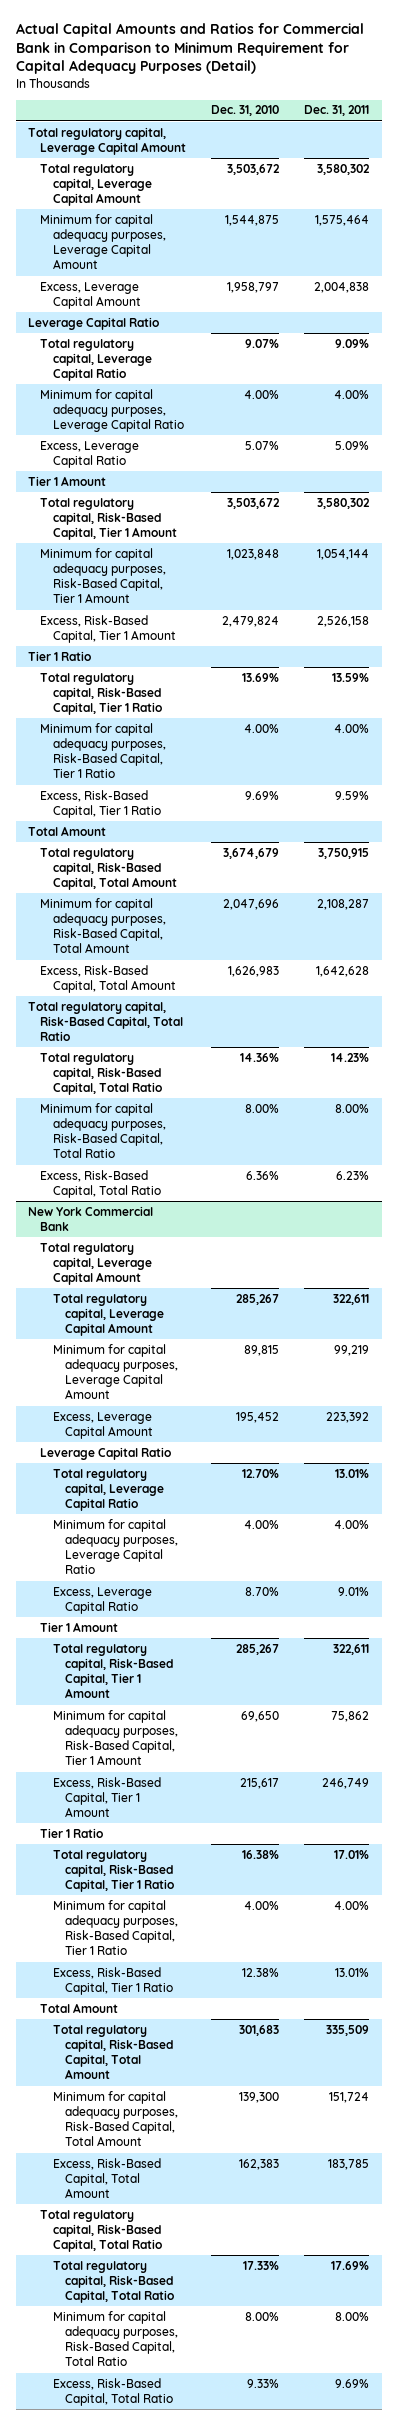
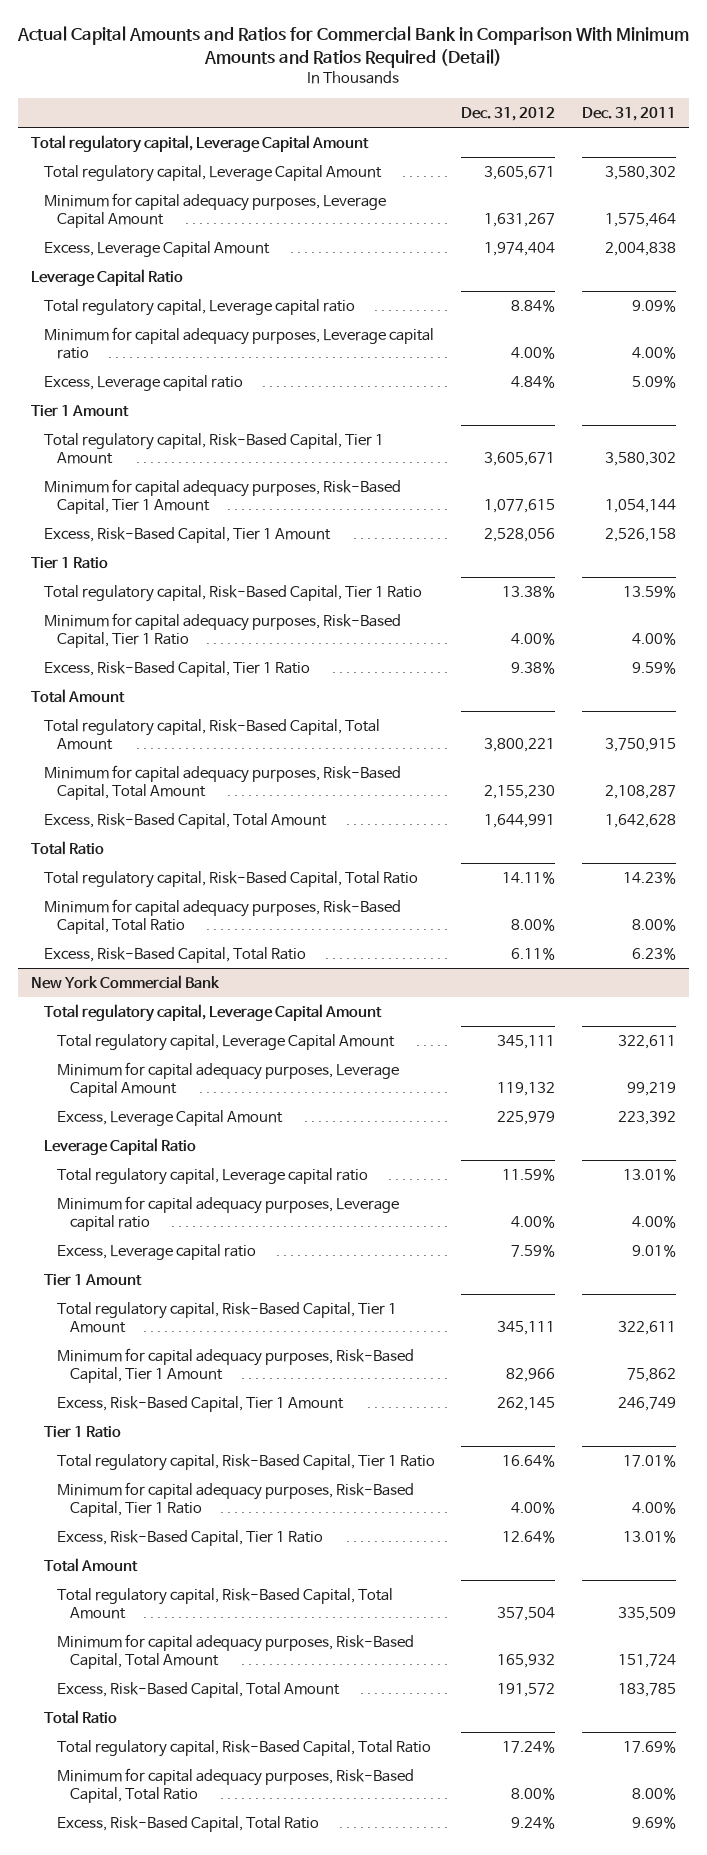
- Actual Capital Amounts and Ratios for Commercial Bank in Comparison to Minimum Requirement for Capital Adequacy Purposes (Detail)
+ Actual Capital Amounts and Ratios for Commercial Bank in Comparison With Minimum Amounts and Ratios Required (Detail)
- | Dec. 31, 2010 | Dec. 31, 2011
+ | Dec. 31, 2012 | Dec. 31, 2011
- Total regulatory capital, Leverage Capital Ratio | 9.07% | 9.09%
- Minimum for capital adequacy purposes, Leverage Capital Ratio | 4.00% | 4.00%
- Excess, Leverage Capital Ratio | 5.07% | 5.09%
+ Total regulatory capital, Leverage capital ratio | 8.84% | 9.09%
+ Minimum for capital adequacy purposes, Leverage capital ratio | 4.00% | 4.00%
+ Excess, Leverage capital ratio | 4.84% | 5.09%
- Total regulatory capital, Risk-Based Capital, Total Ratio
+ Total Ratio
@ New York Commercial Bank
- Total regulatory capital, Leverage Capital Ratio | 12.70% | 13.01%
- Minimum for capital adequacy purposes, Leverage Capital Ratio | 4.00% | 4.00%
- Excess, Leverage Capital Ratio | 8.70% | 9.01%
+ Total regulatory capital, Leverage capital ratio | 11.59% | 13.01%
+ Minimum for capital adequacy purposes, Leverage capital ratio | 4.00% | 4.00%
+ Excess, Leverage capital ratio | 7.59% | 9.01%
- Total regulatory capital, Risk-Based Capital, Total Ratio
+ Total Ratio

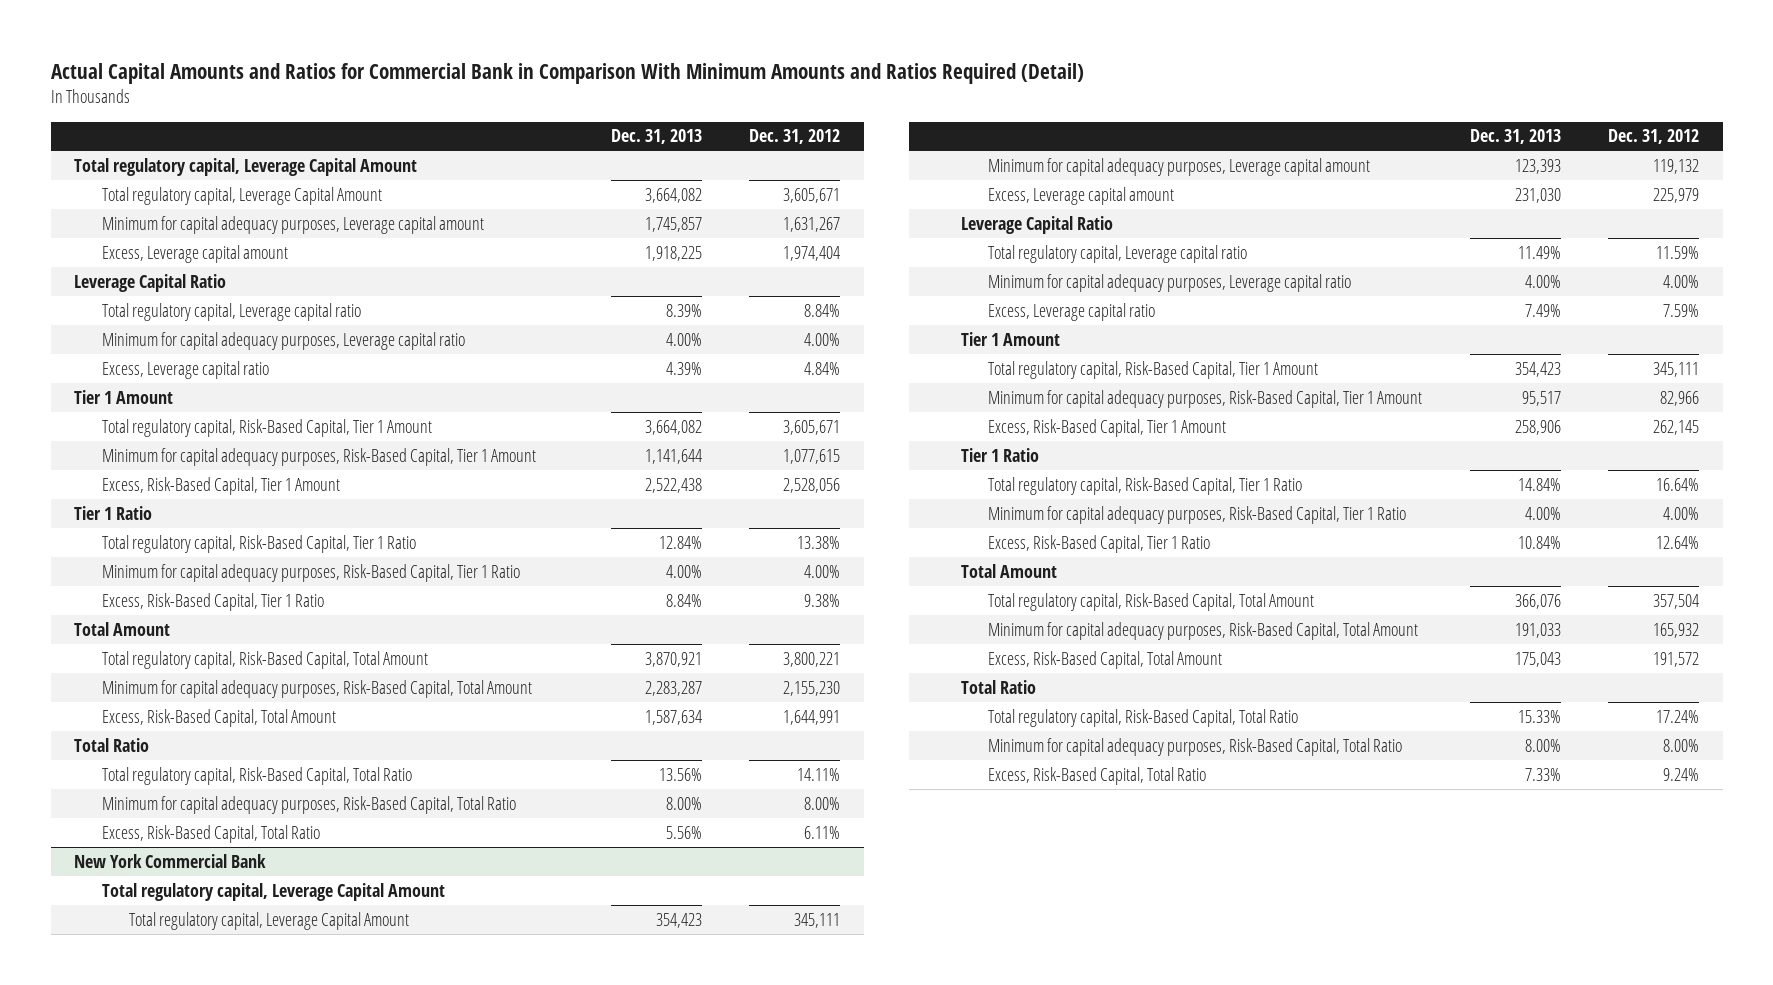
- | Dec. 31, 2012 | Dec. 31, 2011
+ | Dec. 31, 2013 | Dec. 31, 2012
- Minimum for capital adequacy purposes, Leverage Capital Amount | 1,631,267 | 1,575,464
- Excess, Leverage Capital Amount | 1,974,404 | 2,004,838
+ Minimum for capital adequacy purposes, Leverage capital amount | 1,745,857 | 1,631,267
+ Excess, Leverage capital amount | 1,918,225 | 1,974,404
@ New York Commercial Bank
- Minimum for capital adequacy purposes, Leverage Capital Amount | 119,132 | 99,219
- Excess, Leverage Capital Amount | 225,979 | 223,392
+ Minimum for capital adequacy purposes, Leverage capital amount | 123,393 | 119,132
+ Excess, Leverage capital amount | 231,030 | 225,979

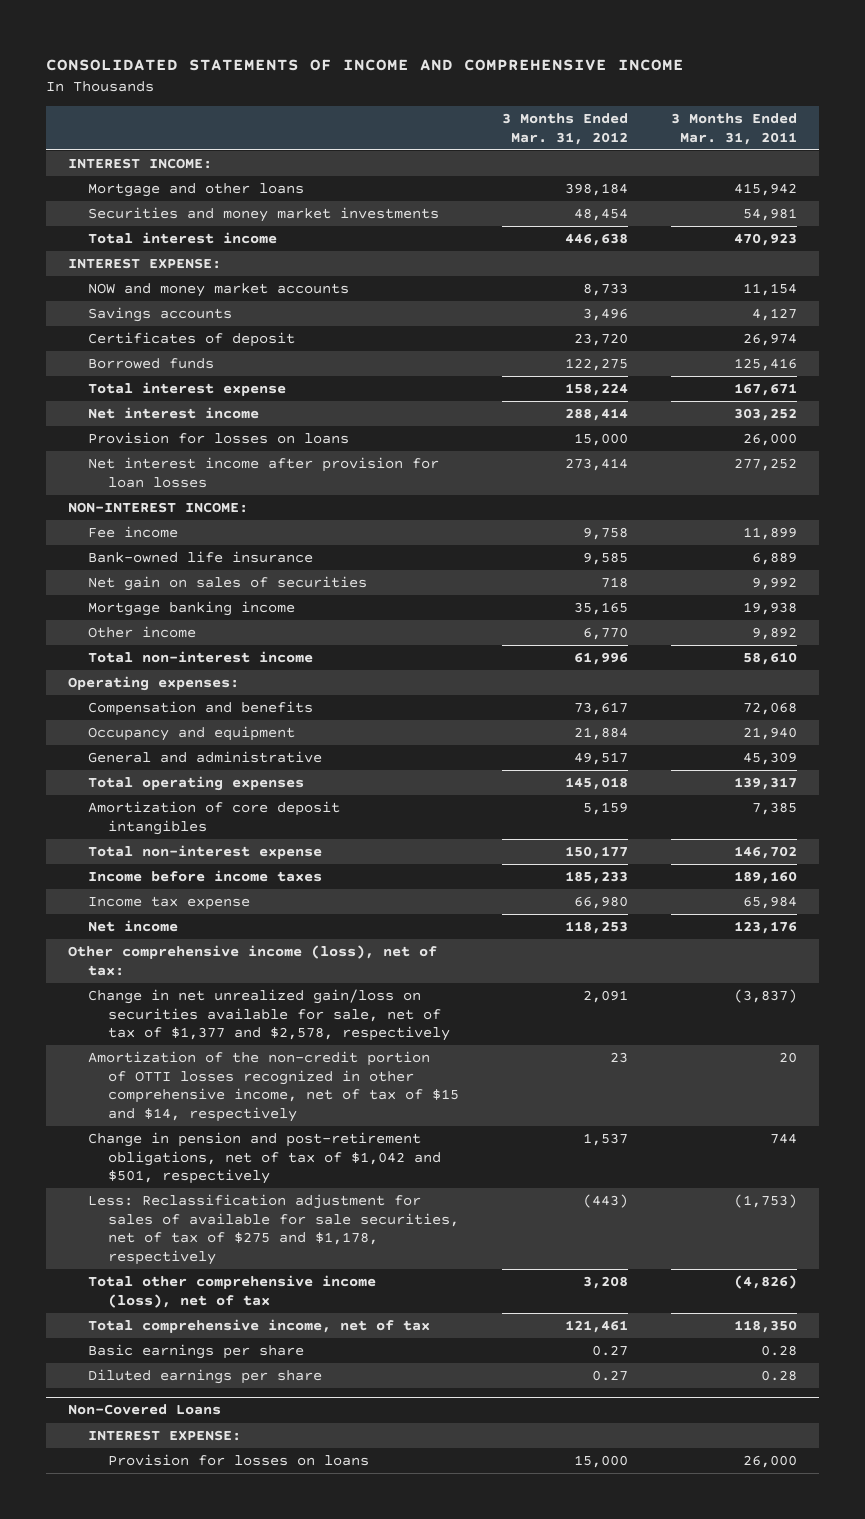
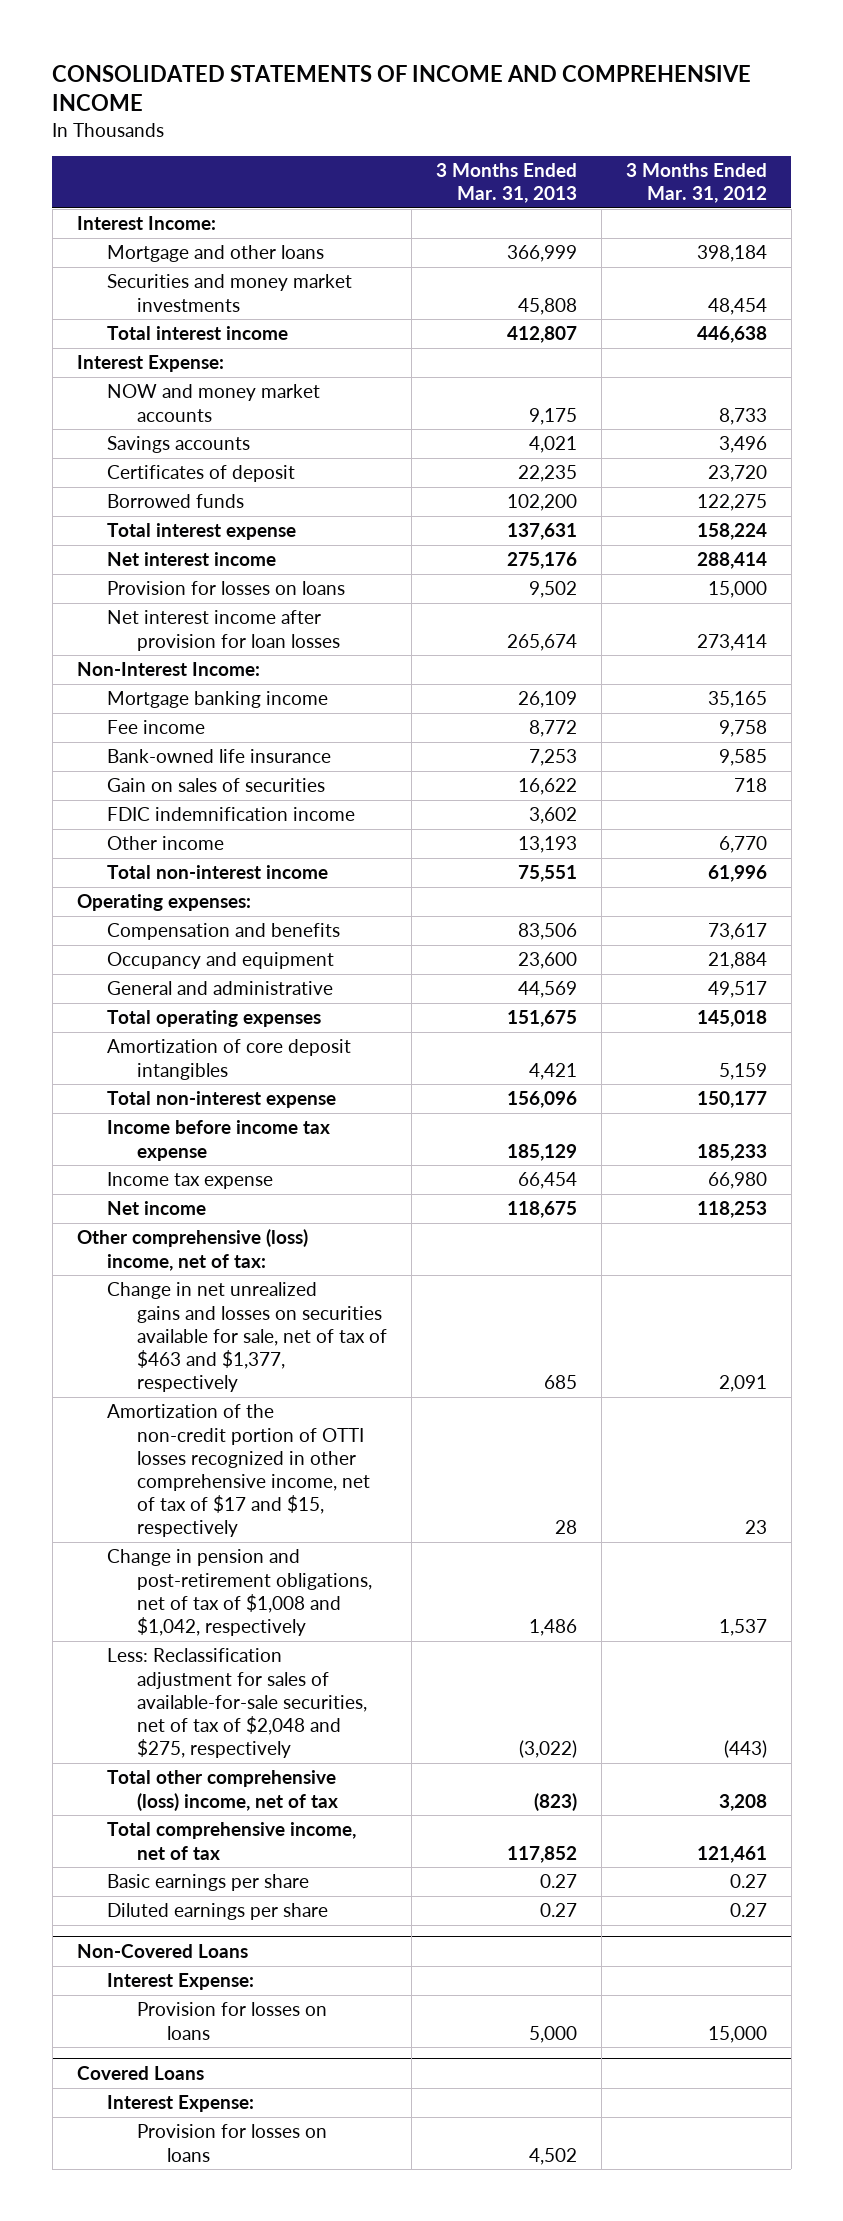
- | 3 Months Ended Mar. 31, 2012 | 3 Months Ended Mar. 31, 2011
+ | 3 Months Ended Mar. 31, 2013 | 3 Months Ended Mar. 31, 2012
- INTEREST INCOME:
+ Interest Income:
- INTEREST EXPENSE:
+ Interest Expense:
- NON-INTEREST INCOME:
+ Non-Interest Income:
moved up: Mortgage banking income | 26,109 | 35,165
- Net gain on sales of securities | 718 | 9,992
+ Gain on sales of securities | 16,622 | 718
+ FDIC indemnification income | 3,602 |
- Income before income taxes | 185,233 | 189,160
+ Income before income tax expense | 185,129 | 185,233
- Other comprehensive income (loss), net of tax:
- Change in net unrealized gain/loss on securities available for sale, net of tax of $1,377 and $2,578, respectively | 2,091 | (3,837)
- Amortization of the non-credit portion of OTTI losses recognized in other comprehensive income, net of tax of $15 and $14, respectively | 23 | 20
- Change in pension and post-retirement obligations, net of tax of $1,042 and $501, respectively | 1,537 | 744
- Less: Reclassification adjustment for sales of available for sale securities, net of tax of $275 and $1,178, respectively | (443) | (1,753)
- Total other comprehensive income (loss), net of tax | 3,208 | (4,826)
+ Other comprehensive (loss) income, net of tax:
+ Change in net unrealized gains and losses on securities available for sale, net of tax of $463 and $1,377, respectively | 685 | 2,091
+ Amortization of the non-credit portion of OTTI losses recognized in other comprehensive income, net of tax of $17 and $15, respectively | 28 | 23
+ Change in pension and post-retirement obligations, net of tax of $1,008 and $1,042, respectively | 1,486 | 1,537
+ Less: Reclassification adjustment for sales of available-for-sale securities, net of tax of $2,048 and $275, respectively | (3,022) | (443)
+ Total other comprehensive (loss) income, net of tax | (823) | 3,208
@ Non-Covered Loans
- INTEREST EXPENSE:
+ Interest Expense:
+ Covered Loans
+ Interest Expense:
+ Provision for losses on loans | 4,502 |

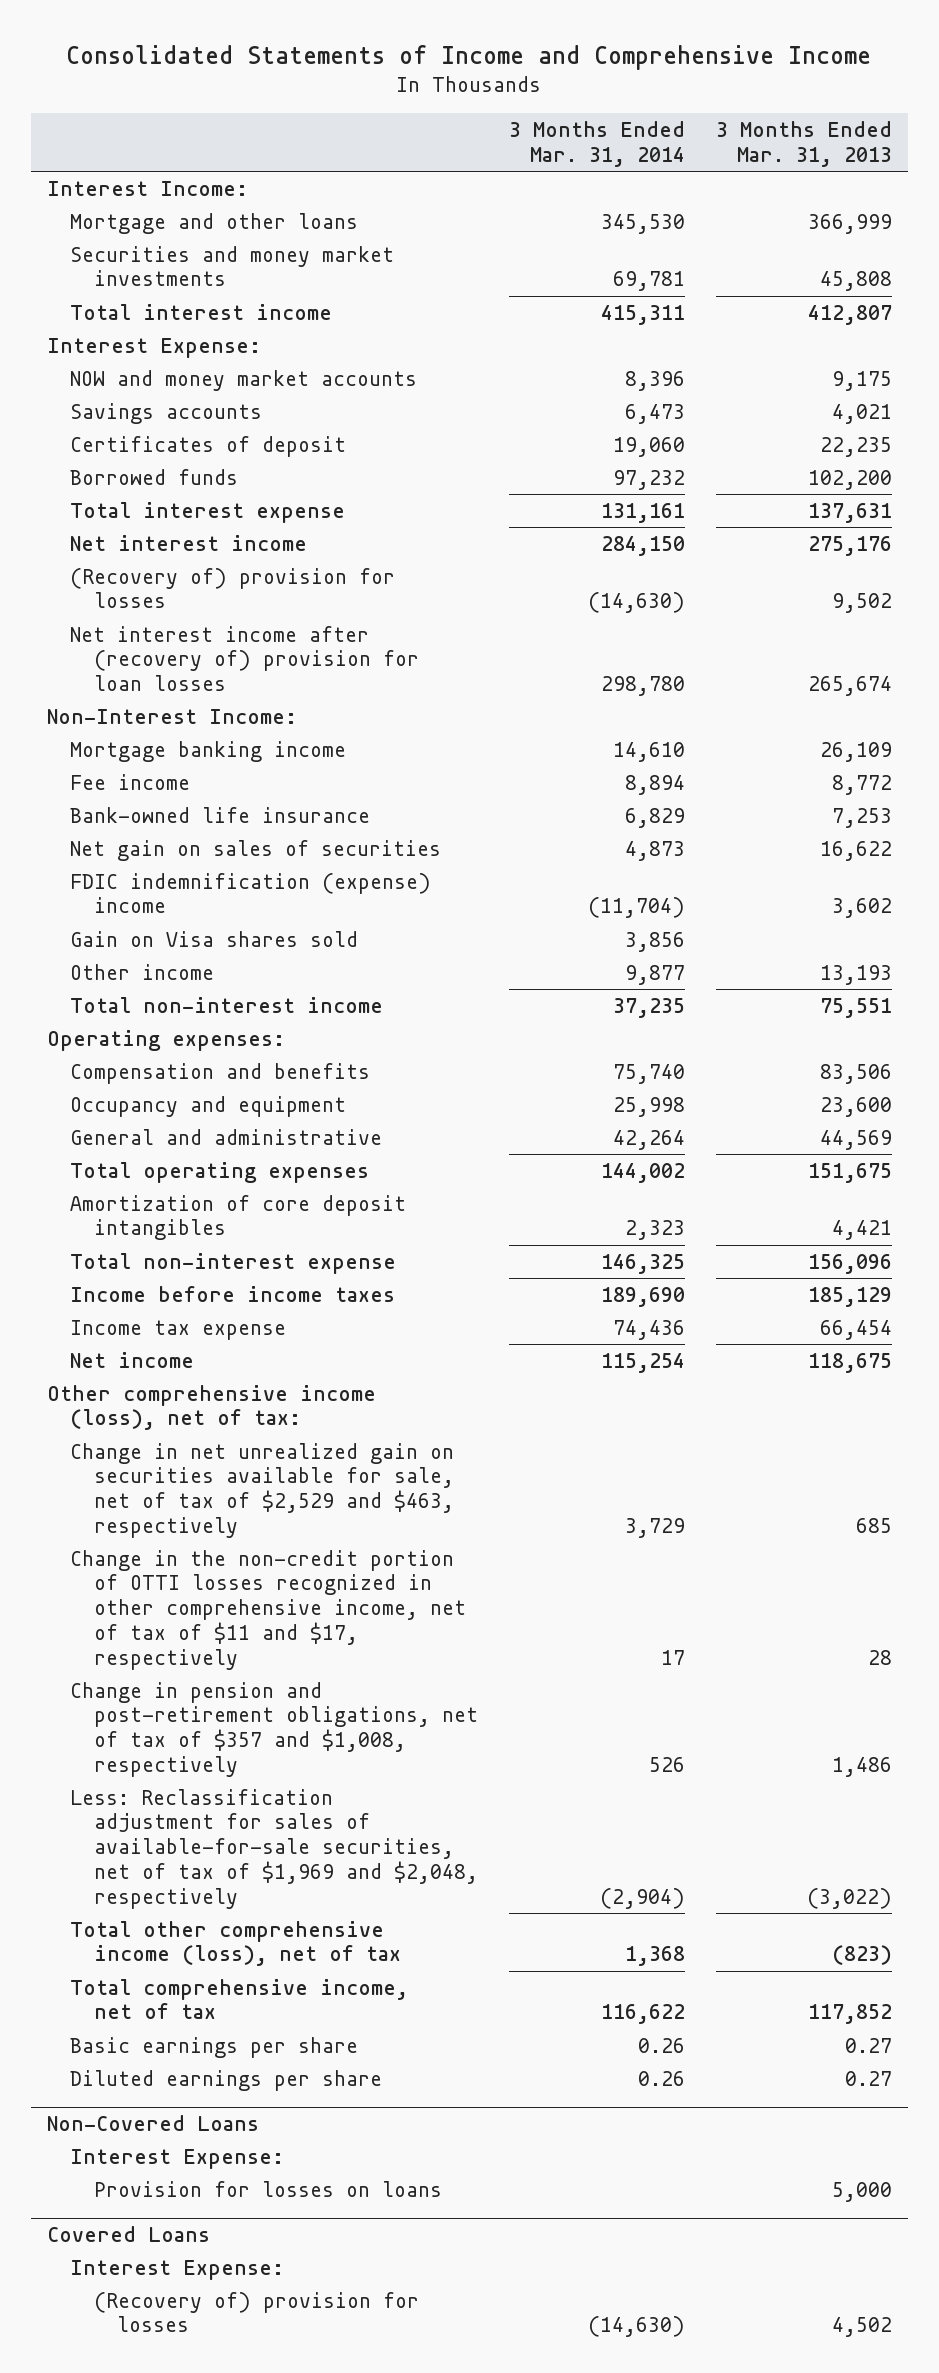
- CONSOLIDATED STATEMENTS OF INCOME AND COMPREHENSIVE INCOME
+ Consolidated Statements of Income and Comprehensive Income
- | 3 Months Ended Mar. 31, 2013 | 3 Months Ended Mar. 31, 2012
+ | 3 Months Ended Mar. 31, 2014 | 3 Months Ended Mar. 31, 2013
- Provision for losses on loans | 9,502 | 15,000
- Net interest income after provision for loan losses | 265,674 | 273,414
+ (Recovery of) provision for losses | (14,630) | 9,502
+ Net interest income after (recovery of) provision for loan losses | 298,780 | 265,674
- Gain on sales of securities | 16,622 | 718
- FDIC indemnification income | 3,602 |
+ Net gain on sales of securities | 4,873 | 16,622
+ FDIC indemnification (expense) income | (11,704) | 3,602
+ Gain on Visa shares sold | 3,856 |
- Income before income tax expense | 185,129 | 185,233
+ Income before income taxes | 189,690 | 185,129
- Other comprehensive (loss) income, net of tax:
- Change in net unrealized gains and losses on securities available for sale, net of tax of $463 and $1,377, respectively | 685 | 2,091
- Amortization of the non-credit portion of OTTI losses recognized in other comprehensive income, net of tax of $17 and $15, respectively | 28 | 23
- Change in pension and post-retirement obligations, net of tax of $1,008 and $1,042, respectively | 1,486 | 1,537
- Less: Reclassification adjustment for sales of available-for-sale securities, net of tax of $2,048 and $275, respectively | (3,022) | (443)
- Total other comprehensive (loss) income, net of tax | (823) | 3,208
+ Other comprehensive income (loss), net of tax:
+ Change in net unrealized gain on securities available for sale, net of tax of $2,529 and $463, respectively | 3,729 | 685
+ Change in the non-credit portion of OTTI losses recognized in other comprehensive income, net of tax of $11 and $17, respectively | 17 | 28
+ Change in pension and post-retirement obligations, net of tax of $357 and $1,008, respectively | 526 | 1,486
+ Less: Reclassification adjustment for sales of available-for-sale securities, net of tax of $1,969 and $2,048, respectively | (2,904) | (3,022)
+ Total other comprehensive income (loss), net of tax | 1,368 | (823)
@ Covered Loans
- Provision for losses on loans | 4,502 |
+ (Recovery of) provision for losses | (14,630) | 4,502

